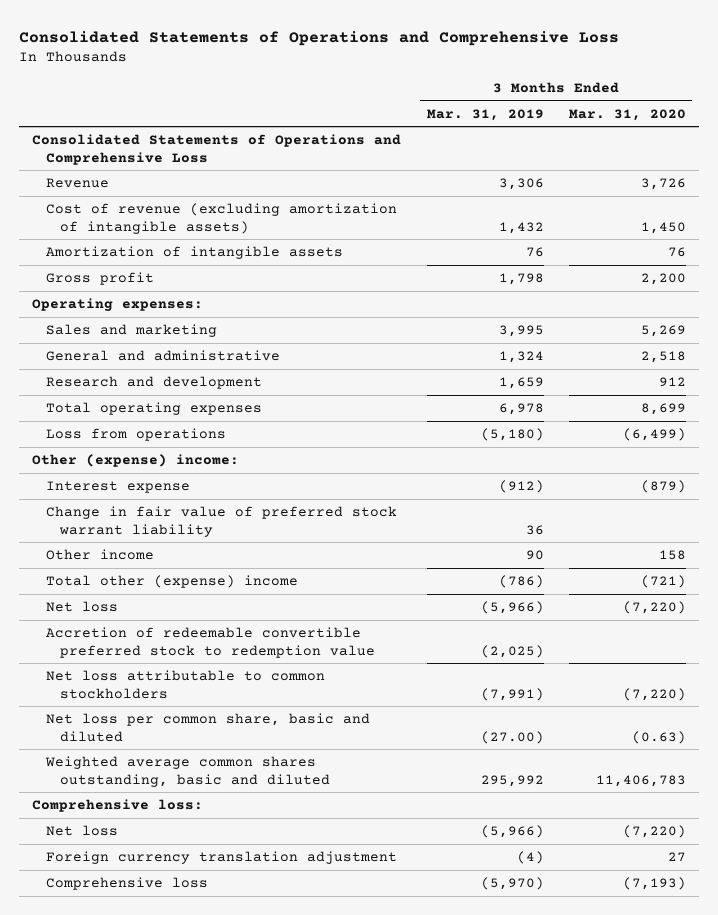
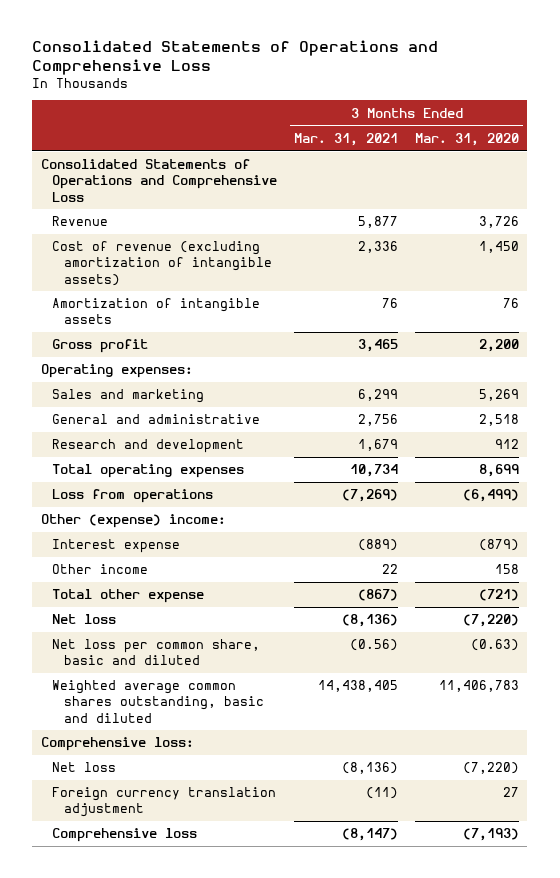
- | 3 Months Ended Mar. 31, 2019 | 3 Months Ended Mar. 31, 2020
+ | 3 Months Ended Mar. 31, 2021 | 3 Months Ended Mar. 31, 2020
- Change in fair value of preferred stock warrant liability | 36 |
- Total other (expense) income | (786) | (721)
+ Total other expense | (867) | (721)
- Accretion of redeemable convertible preferred stock to redemption value | (2,025) |
- Net loss attributable to common stockholders | (7,991) | (7,220)

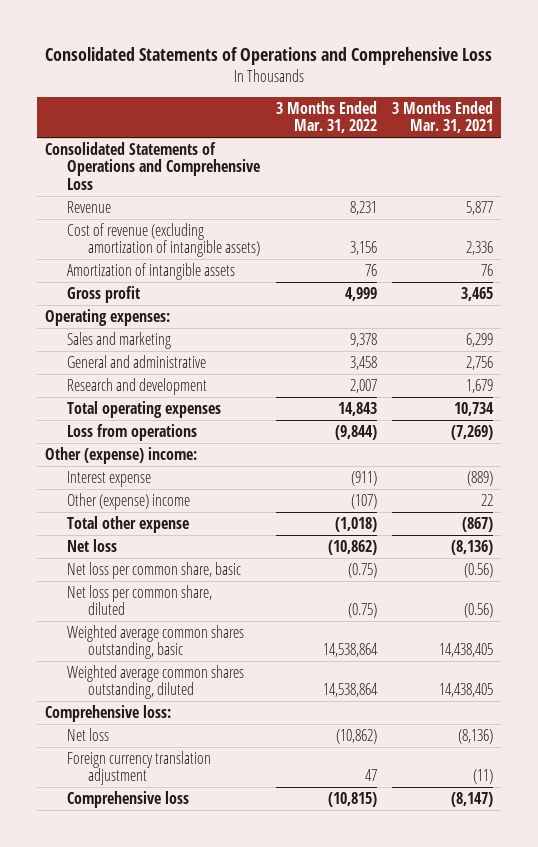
- | 3 Months Ended Mar. 31, 2021 | 3 Months Ended Mar. 31, 2020
+ | 3 Months Ended Mar. 31, 2022 | 3 Months Ended Mar. 31, 2021
- Other income | 22 | 158
+ Other (expense) income | (107) | 22
- Net loss per common share, basic and diluted | (0.56) | (0.63)
- Weighted average common shares outstanding, basic and diluted | 14,438,405 | 11,406,783
+ Net loss per common share, basic | (0.75) | (0.56)
+ Net loss per common share, diluted | (0.75) | (0.56)
+ Weighted average common shares outstanding, basic | 14,538,864 | 14,438,405
+ Weighted average common shares outstanding, diluted | 14,538,864 | 14,438,405

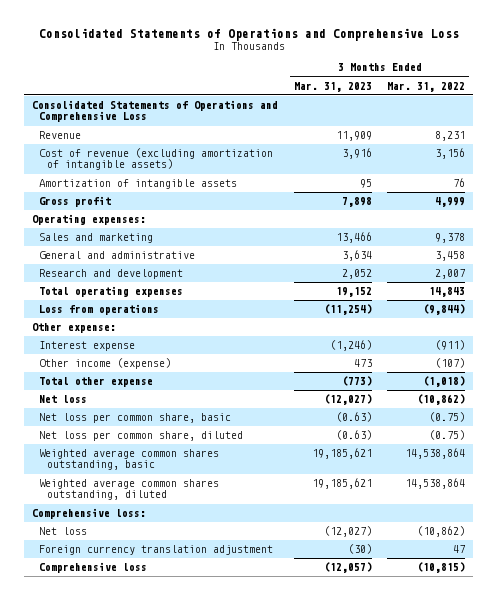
- | 3 Months Ended Mar. 31, 2022 | 3 Months Ended Mar. 31, 2021
+ | 3 Months Ended Mar. 31, 2023 | 3 Months Ended Mar. 31, 2022
- Other (expense) income:
+ Other expense:
- Other (expense) income | (107) | 22
+ Other income (expense) | 473 | (107)

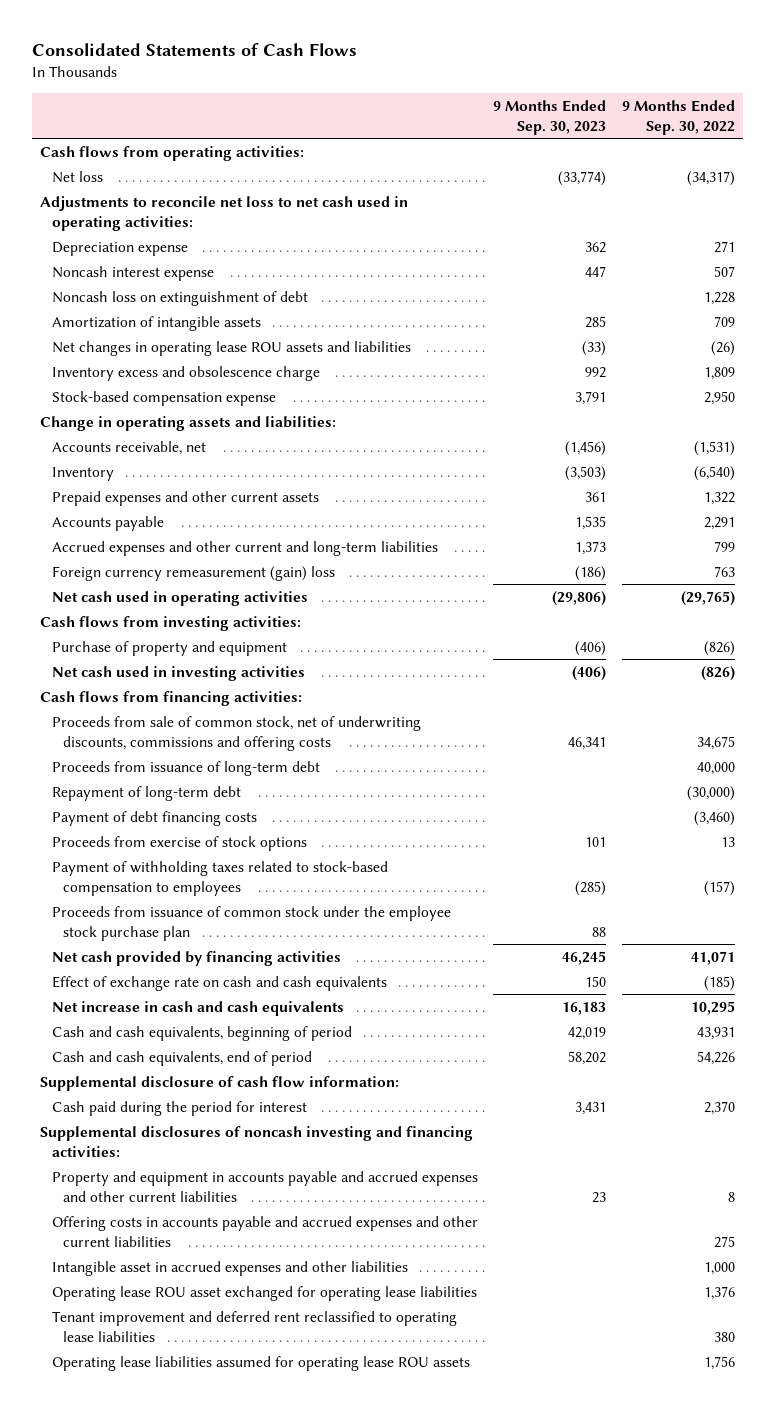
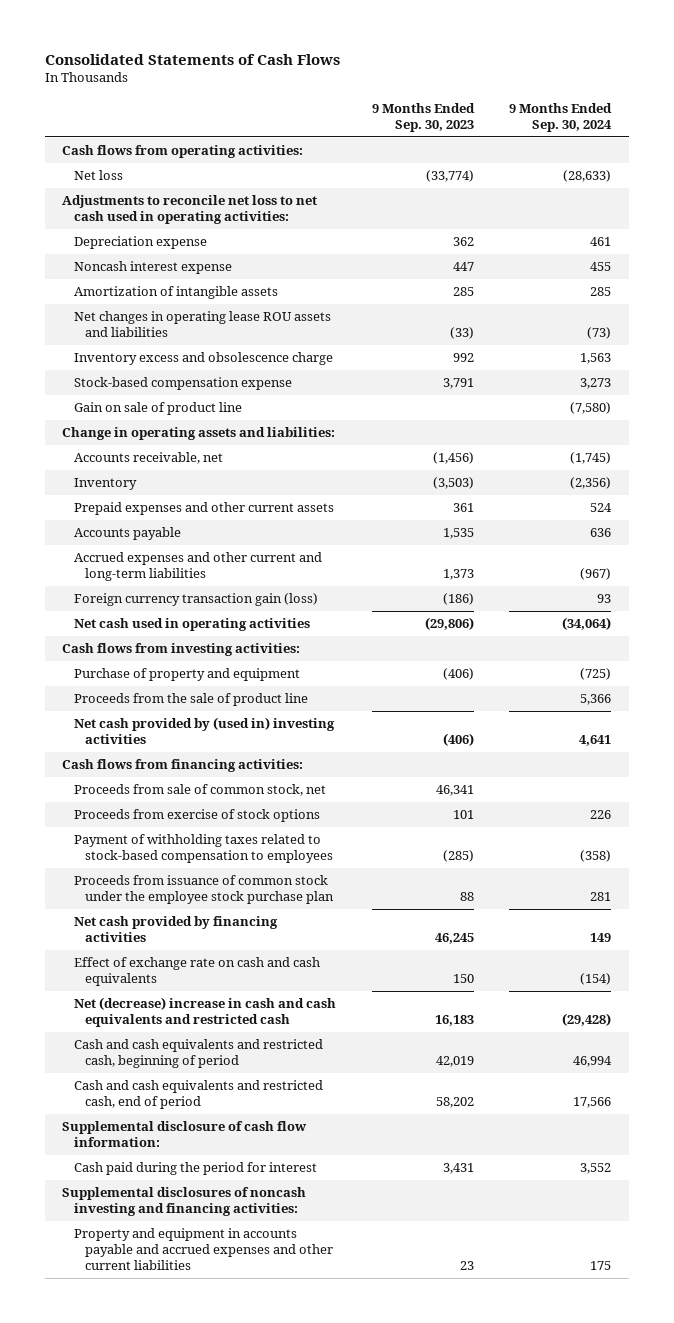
- | 9 Months Ended Sep. 30, 2023 | 9 Months Ended Sep. 30, 2022
+ | 9 Months Ended Sep. 30, 2023 | 9 Months Ended Sep. 30, 2024
- Noncash loss on extinguishment of debt | | 1,228
+ Gain on sale of product line | | (7,580)
- Foreign currency remeasurement (gain) loss | (186) | 763
+ Foreign currency transaction gain (loss) | (186) | 93
- Net cash used in investing activities | (406) | (826)
+ Proceeds from the sale of product line | | 5,366
+ Net cash provided by (used in) investing activities | (406) | 4,641
- Proceeds from sale of common stock, net of underwriting discounts, commissions and offering costs | 46,341 | 34,675
- Proceeds from issuance of long-term debt | | 40,000
- Repayment of long-term debt | | (30,000)
- Payment of debt financing costs | | (3,460)
+ Proceeds from sale of common stock, net | 46,341 |
- Net increase in cash and cash equivalents | 16,183 | 10,295
- Cash and cash equivalents, beginning of period | 42,019 | 43,931
- Cash and cash equivalents, end of period | 58,202 | 54,226
+ Net (decrease) increase in cash and cash equivalents and restricted cash | 16,183 | (29,428)
+ Cash and cash equivalents and restricted cash, beginning of period | 42,019 | 46,994
+ Cash and cash equivalents and restricted cash, end of period | 58,202 | 17,566
- Offering costs in accounts payable and accrued expenses and other current liabilities | | 275
- Intangible asset in accrued expenses and other liabilities | | 1,000
- Operating lease ROU asset exchanged for operating lease liabilities | | 1,376
- Tenant improvement and deferred rent reclassified to operating lease liabilities | | 380
- Operating lease liabilities assumed for operating lease ROU assets | | 1,756

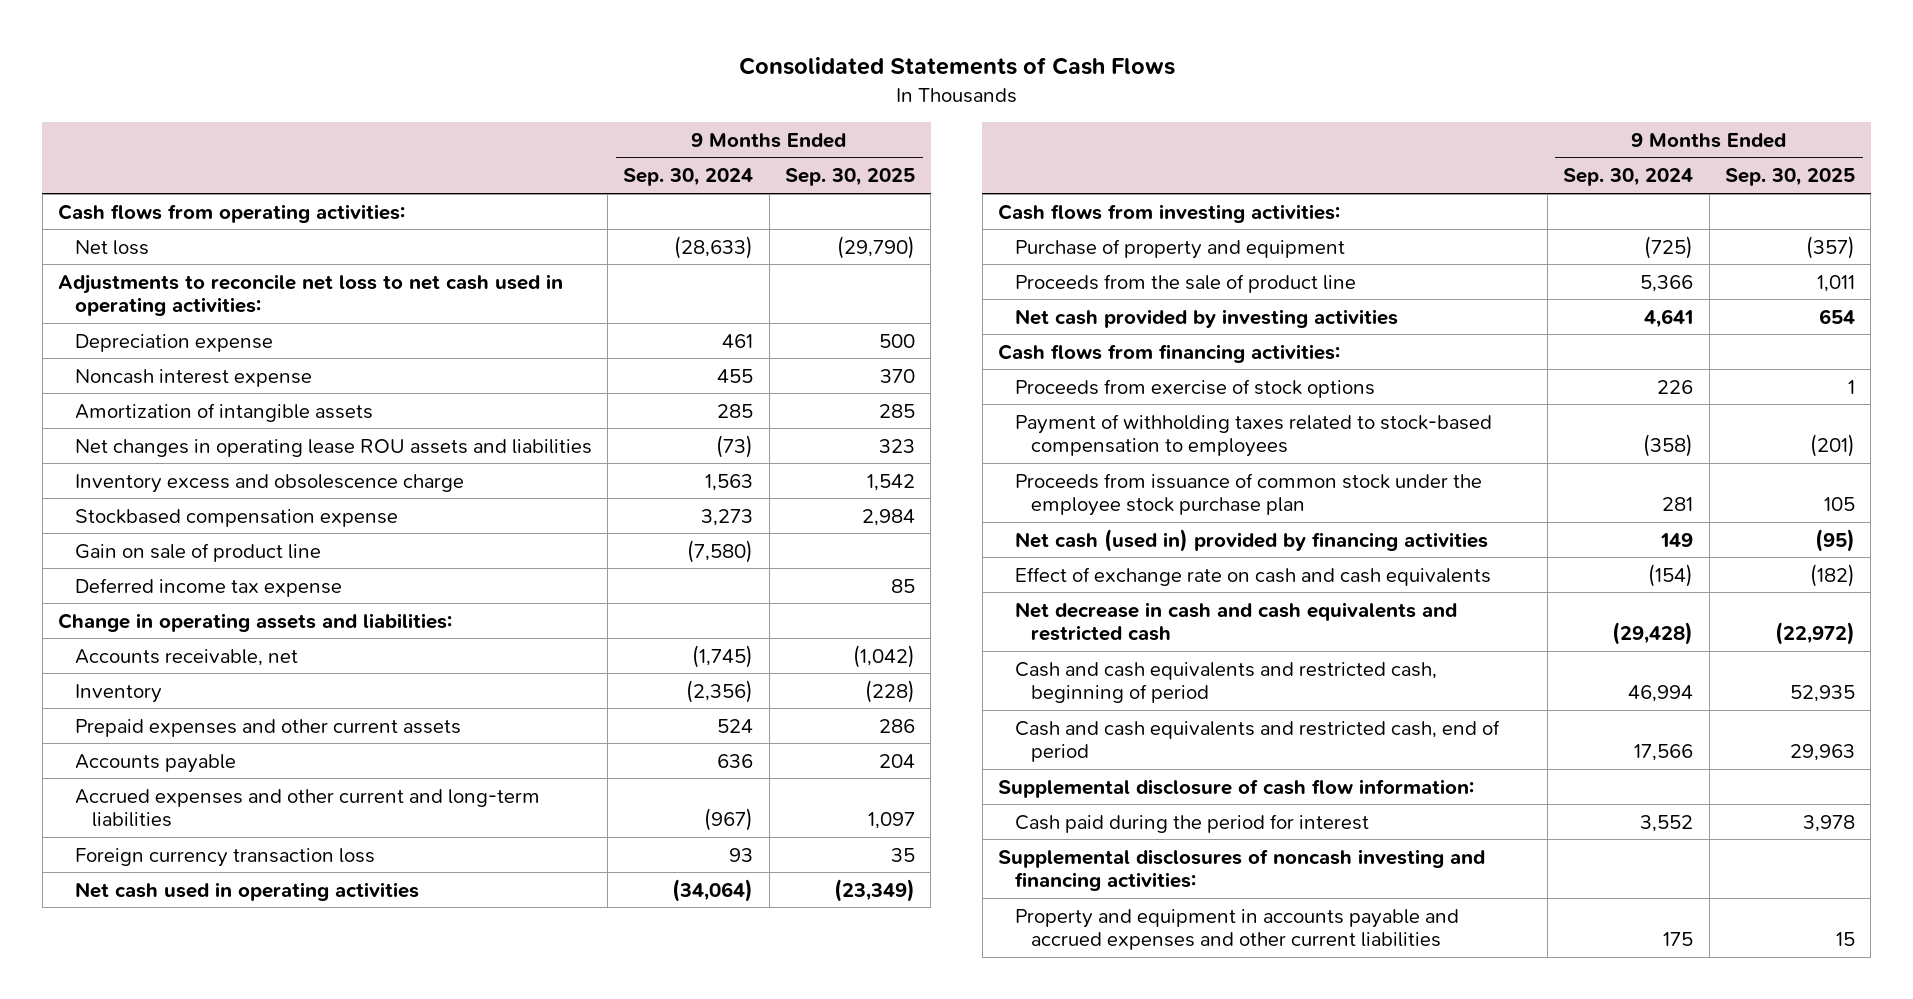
- | 9 Months Ended Sep. 30, 2023 | 9 Months Ended Sep. 30, 2024
+ | 9 Months Ended Sep. 30, 2024 | 9 Months Ended Sep. 30, 2025
- Stock-based compensation expense | 3,791 | 3,273
+ Stockbased compensation expense | 3,273 | 2,984
+ Deferred income tax expense | | 85
- Foreign currency transaction gain (loss) | (186) | 93
+ Foreign currency transaction loss | 93 | 35
- Net cash provided by (used in) investing activities | (406) | 4,641
+ Net cash provided by investing activities | 4,641 | 654
- Proceeds from sale of common stock, net | 46,341 |
- Net cash provided by financing activities | 46,245 | 149
+ Net cash (used in) provided by financing activities | 149 | (95)
- Net (decrease) increase in cash and cash equivalents and restricted cash | 16,183 | (29,428)
+ Net decrease in cash and cash equivalents and restricted cash | (29,428) | (22,972)

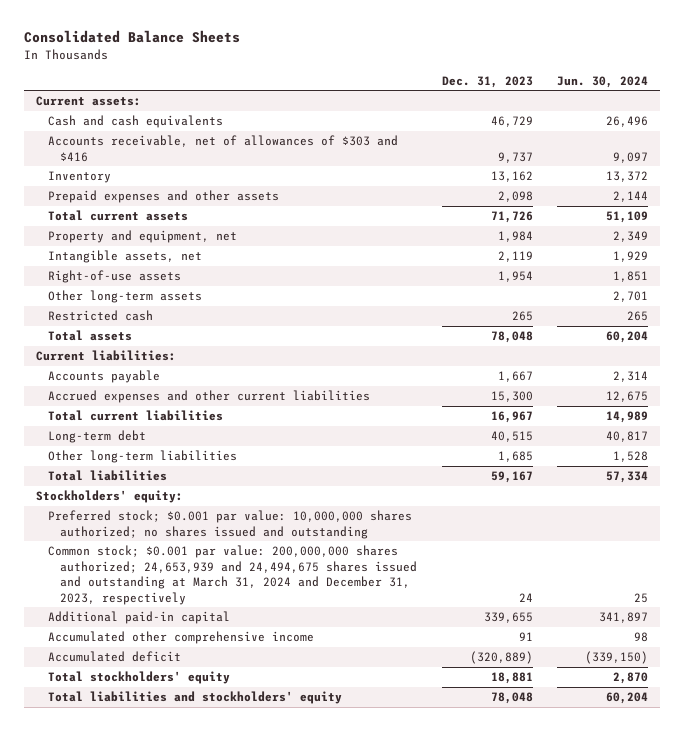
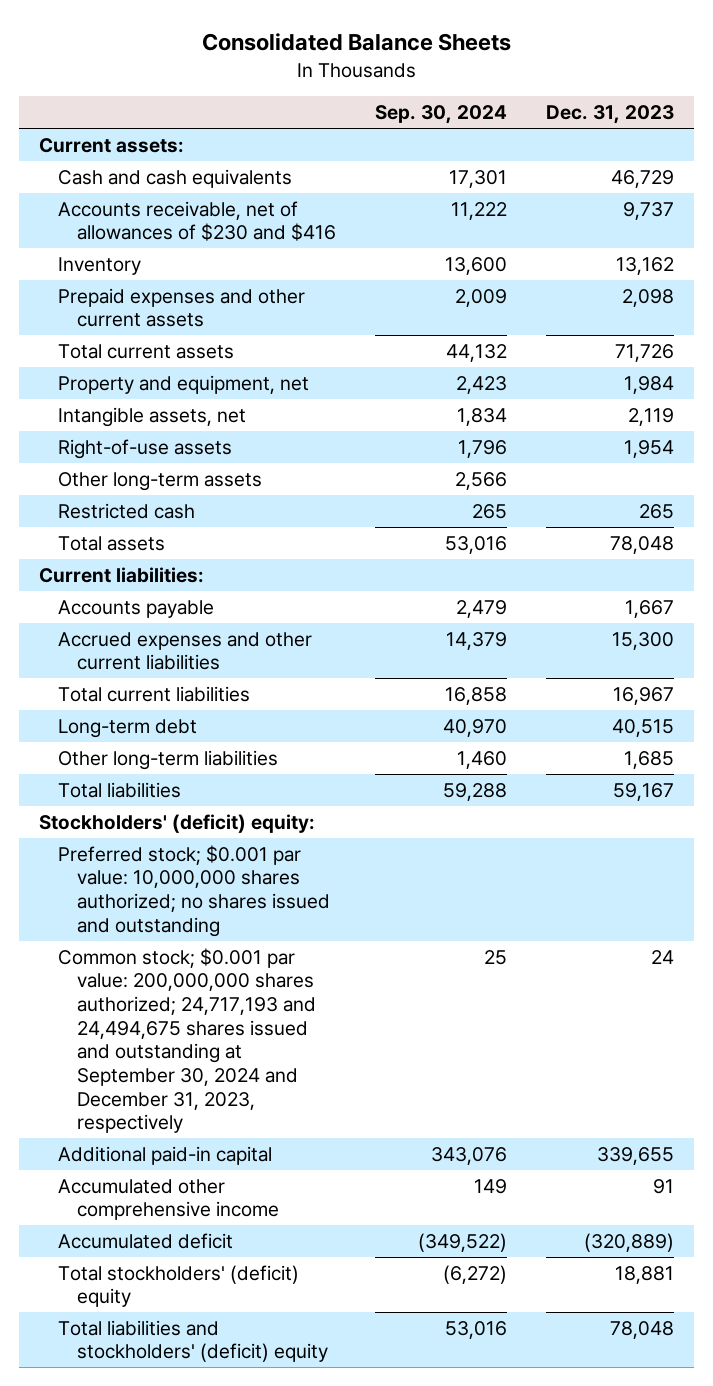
- | Dec. 31, 2023 | Jun. 30, 2024
+ | Sep. 30, 2024 | Dec. 31, 2023
- Accounts receivable, net of allowances of $303 and $416 | 9,737 | 9,097
+ Accounts receivable, net of allowances of $230 and $416 | 11,222 | 9,737
- Prepaid expenses and other assets | 2,098 | 2,144
+ Prepaid expenses and other current assets | 2,009 | 2,098
- Stockholders' equity:
+ Stockholders' (deficit) equity:
- Common stock; $0.001 par value: 200,000,000 shares authorized; 24,653,939 and 24,494,675 shares issued and outstanding at March 31, 2024 and December 31, 2023, respectively | 24 | 25
+ Common stock; $0.001 par value: 200,000,000 shares authorized; 24,717,193 and 24,494,675 shares issued and outstanding at September 30, 2024 and December 31, 2023, respectively | 25 | 24
- Total stockholders' equity | 18,881 | 2,870
- Total liabilities and stockholders' equity | 78,048 | 60,204
+ Total stockholders' (deficit) equity | (6,272) | 18,881
+ Total liabilities and stockholders' (deficit) equity | 53,016 | 78,048

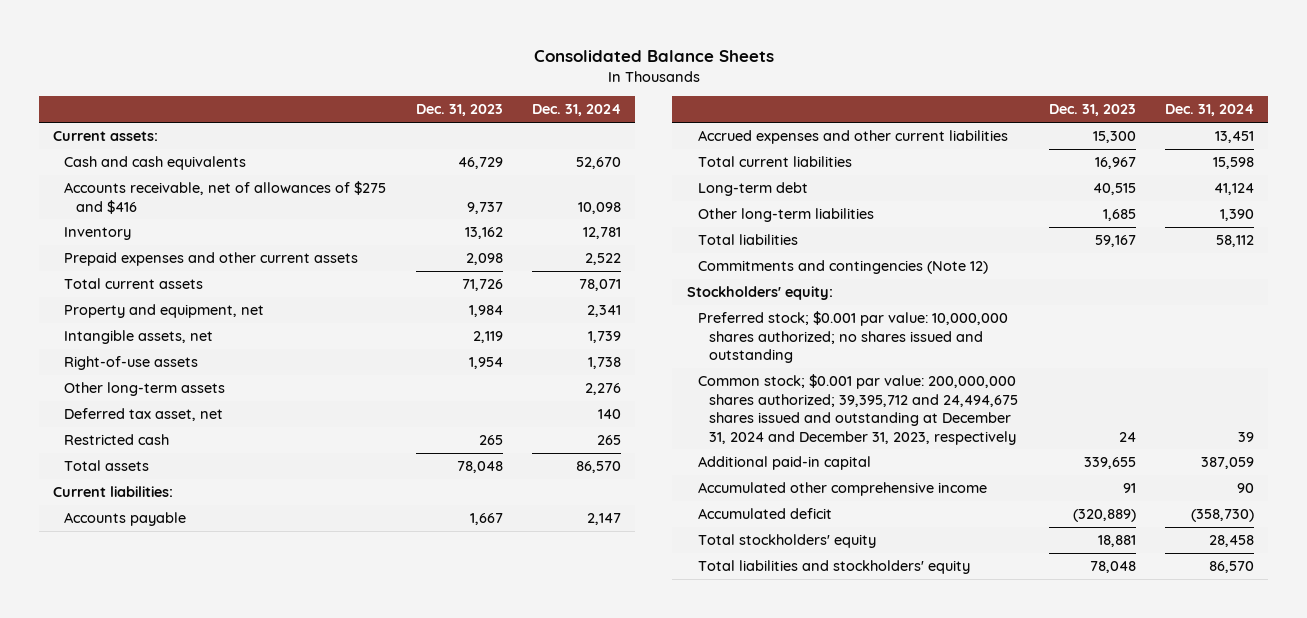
- | Sep. 30, 2024 | Dec. 31, 2023
+ | Dec. 31, 2023 | Dec. 31, 2024
- Accounts receivable, net of allowances of $230 and $416 | 11,222 | 9,737
+ Accounts receivable, net of allowances of $275 and $416 | 9,737 | 10,098
+ Deferred tax asset, net | | 140
- Stockholders' (deficit) equity:
+ Commitments and contingencies (Note 12)
+ Stockholders' equity:
- Common stock; $0.001 par value: 200,000,000 shares authorized; 24,717,193 and 24,494,675 shares issued and outstanding at September 30, 2024 and December 31, 2023, respectively | 25 | 24
+ Common stock; $0.001 par value: 200,000,000 shares authorized; 39,395,712 and 24,494,675 shares issued and outstanding at December 31, 2024 and December 31, 2023, respectively | 24 | 39
- Total stockholders' (deficit) equity | (6,272) | 18,881
- Total liabilities and stockholders' (deficit) equity | 53,016 | 78,048
+ Total stockholders' equity | 18,881 | 28,458
+ Total liabilities and stockholders' equity | 78,048 | 86,570

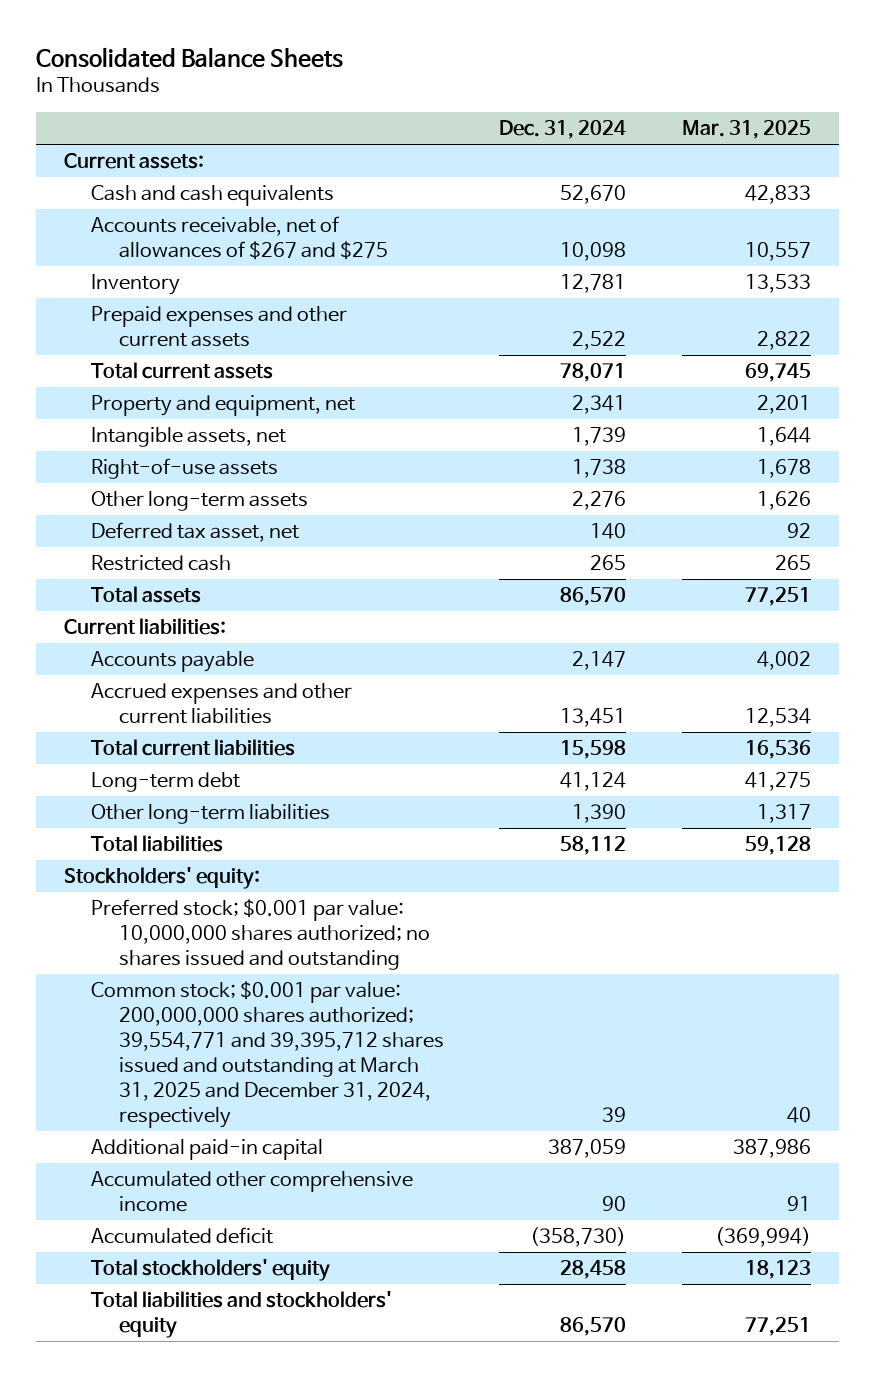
- | Dec. 31, 2023 | Dec. 31, 2024
+ | Dec. 31, 2024 | Mar. 31, 2025
- Accounts receivable, net of allowances of $275 and $416 | 9,737 | 10,098
+ Accounts receivable, net of allowances of $267 and $275 | 10,098 | 10,557
- Commitments and contingencies (Note 12)
- Common stock; $0.001 par value: 200,000,000 shares authorized; 39,395,712 and 24,494,675 shares issued and outstanding at December 31, 2024 and December 31, 2023, respectively | 24 | 39
+ Common stock; $0.001 par value: 200,000,000 shares authorized; 39,554,771 and 39,395,712 shares issued and outstanding at March 31, 2025 and December 31, 2024, respectively | 39 | 40

